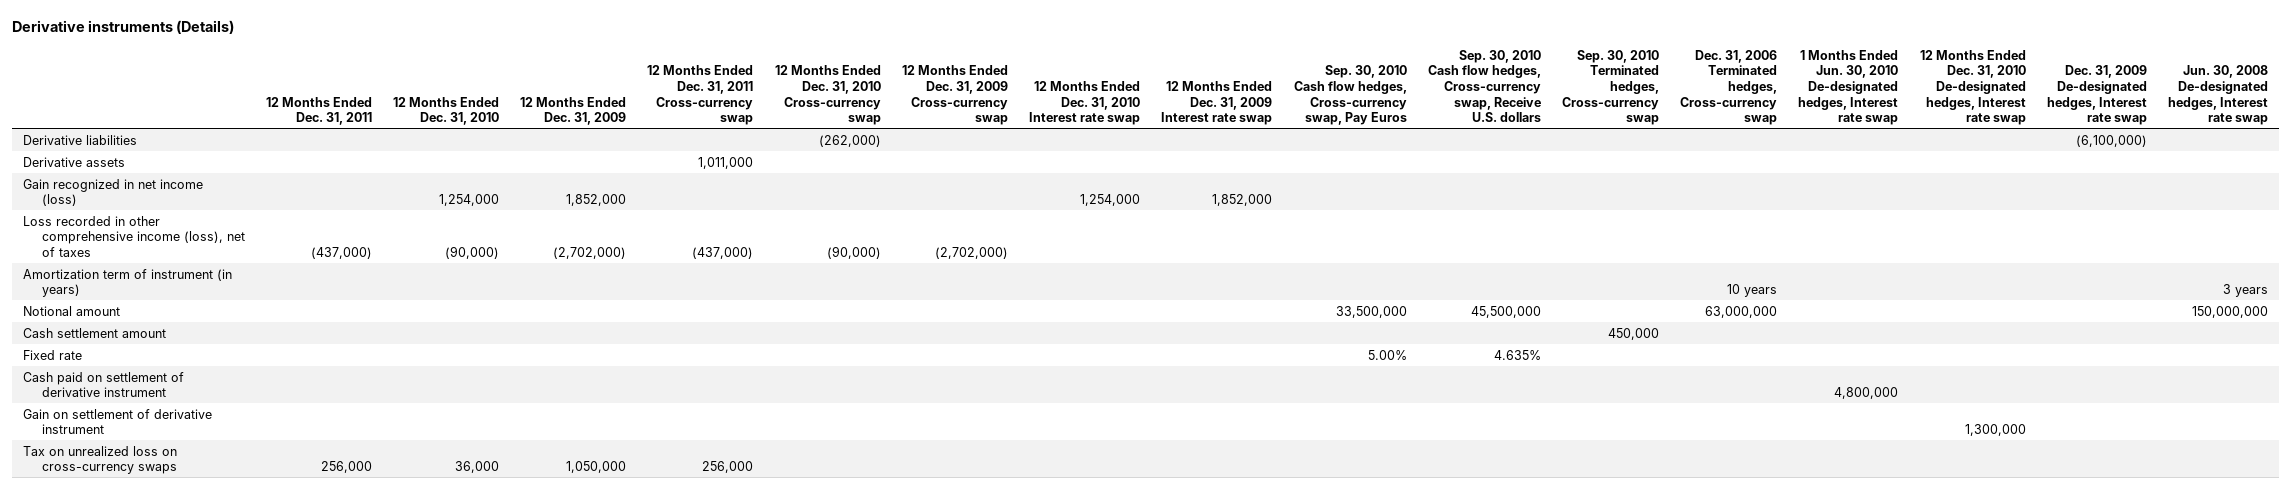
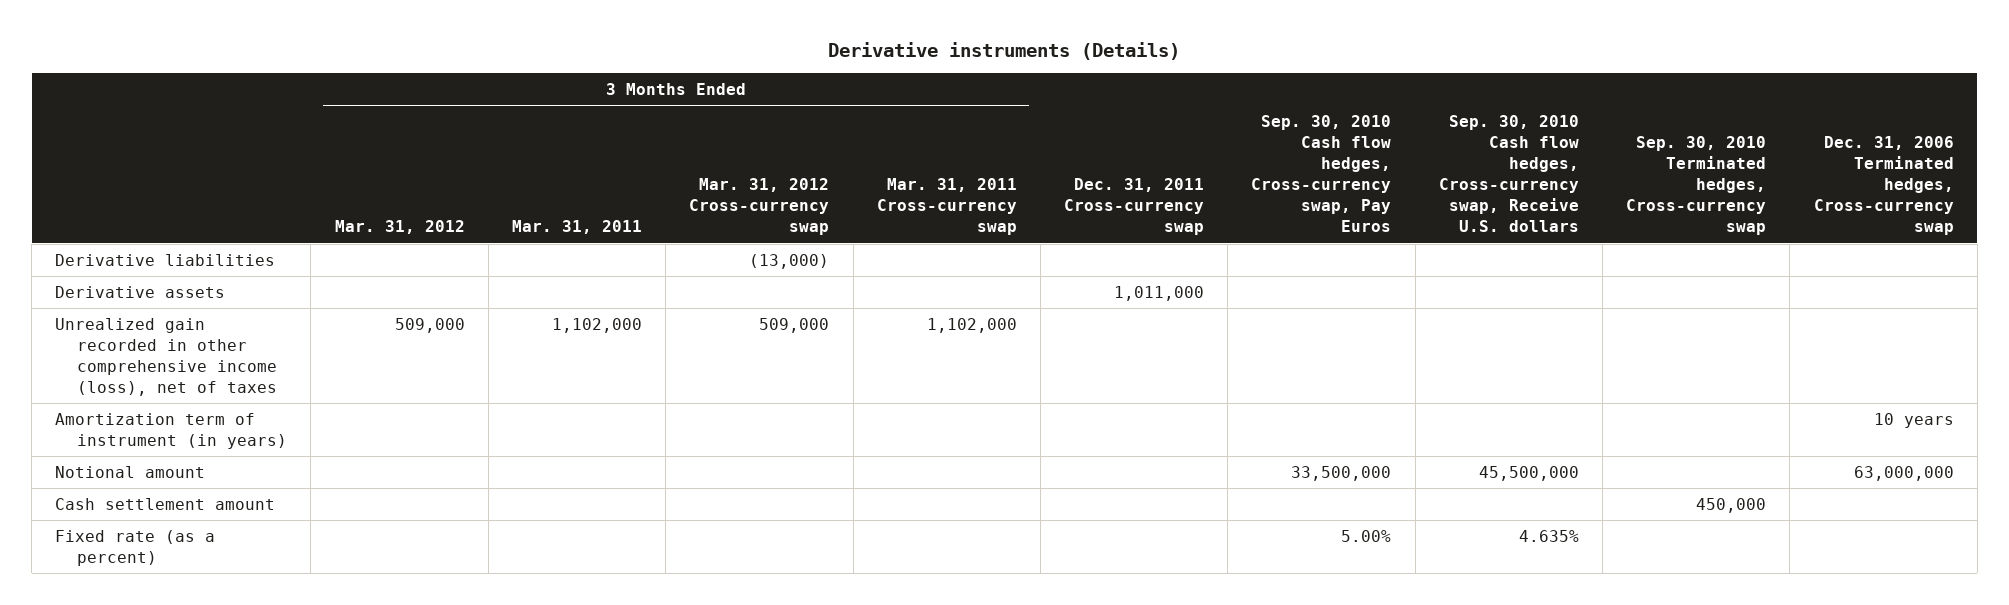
- | 12 Months Ended Dec. 31, 2011 | 12 Months Ended Dec. 31, 2010 | 12 Months Ended Dec. 31, 2009 | 12 Months Ended Dec. 31, 2011 Cross-currency swap | 12 Months Ended Dec. 31, 2010 Cross-currency swap | 12 Months Ended Dec. 31, 2009 Cross-currency swap | 12 Months Ended Dec. 31, 2010 Interest rate swap | 12 Months Ended Dec. 31, 2009 Interest rate swap | Sep. 30, 2010 Cash flow hedges, Cross-currency swap, Pay Euros | Sep. 30, 2010 Cash flow hedges, Cross-currency swap, Receive U.S. dollars | Sep. 30, 2010 Terminated hedges, Cross-currency swap | Dec. 31, 2006 Terminated hedges, Cross-currency swap | 1 Months Ended Jun. 30, 2010 De-designated hedges, Interest rate swap | 12 Months Ended Dec. 31, 2010 De-designated hedges, Interest rate swap | Dec. 31, 2009 De-designated hedges, Interest rate swap | Jun. 30, 2008 De-designated hedges, Interest rate swap
+ | 3 Months Ended Mar. 31, 2012 | 3 Months Ended Mar. 31, 2011 | 3 Months Ended Mar. 31, 2012 Cross-currency swap | 3 Months Ended Mar. 31, 2011 Cross-currency swap | Dec. 31, 2011 Cross-currency swap | Sep. 30, 2010 Cash flow hedges, Cross-currency swap, Pay Euros | Sep. 30, 2010 Cash flow hedges, Cross-currency swap, Receive U.S. dollars | Sep. 30, 2010 Terminated hedges, Cross-currency swap | Dec. 31, 2006 Terminated hedges, Cross-currency swap
- Gain recognized in net income (loss) | | 1,254,000 | 1,852,000 | | | | 1,254,000 | 1,852,000 | | | | | | | |
- Loss recorded in other comprehensive income (loss), net of taxes | (437,000) | (90,000) | (2,702,000) | (437,000) | (90,000) | (2,702,000) | | | | | | | | | |
+ Unrealized gain recorded in other comprehensive income (loss), net of taxes | 509,000 | 1,102,000 | 509,000 | 1,102,000 | | | | |
- Fixed rate | | | | | | | | | 5.00% | 4.635% | | | | | |
- Cash paid on settlement of derivative instrument | | | | | | | | | | | | | 4,800,000 | | |
- Gain on settlement of derivative instrument | | | | | | | | | | | | | | 1,300,000 | |
- Tax on unrealized loss on cross-currency swaps | 256,000 | 36,000 | 1,050,000 | 256,000 | | | | | | | | | | | |
+ Fixed rate (as a percent) | | | | | | 5.00% | 4.635% | |

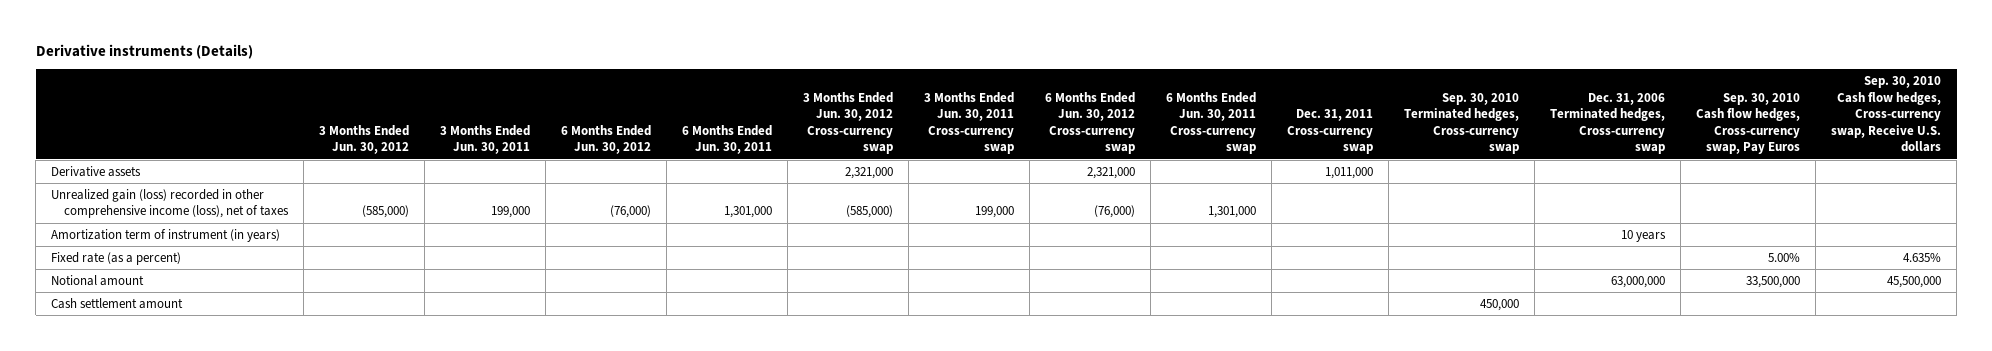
- | 3 Months Ended Mar. 31, 2012 | 3 Months Ended Mar. 31, 2011 | 3 Months Ended Mar. 31, 2012 Cross-currency swap | 3 Months Ended Mar. 31, 2011 Cross-currency swap | Dec. 31, 2011 Cross-currency swap | Sep. 30, 2010 Cash flow hedges, Cross-currency swap, Pay Euros | Sep. 30, 2010 Cash flow hedges, Cross-currency swap, Receive U.S. dollars | Sep. 30, 2010 Terminated hedges, Cross-currency swap | Dec. 31, 2006 Terminated hedges, Cross-currency swap
+ | 3 Months Ended Jun. 30, 2012 | 3 Months Ended Jun. 30, 2011 | 6 Months Ended Jun. 30, 2012 | 6 Months Ended Jun. 30, 2011 | 3 Months Ended Jun. 30, 2012 Cross-currency swap | 3 Months Ended Jun. 30, 2011 Cross-currency swap | 6 Months Ended Jun. 30, 2012 Cross-currency swap | 6 Months Ended Jun. 30, 2011 Cross-currency swap | Dec. 31, 2011 Cross-currency swap | Sep. 30, 2010 Terminated hedges, Cross-currency swap | Dec. 31, 2006 Terminated hedges, Cross-currency swap | Sep. 30, 2010 Cash flow hedges, Cross-currency swap, Pay Euros | Sep. 30, 2010 Cash flow hedges, Cross-currency swap, Receive U.S. dollars
- Derivative liabilities | | | (13,000) | | | | | |
- Unrealized gain recorded in other comprehensive income (loss), net of taxes | 509,000 | 1,102,000 | 509,000 | 1,102,000 | | | | |
+ Unrealized gain (loss) recorded in other comprehensive income (loss), net of taxes | (585,000) | 199,000 | (76,000) | 1,301,000 | (585,000) | 199,000 | (76,000) | 1,301,000 | | | | |
moved up: Fixed rate (as a percent) | | | | | | | | | | | | 5.00% | 4.635%

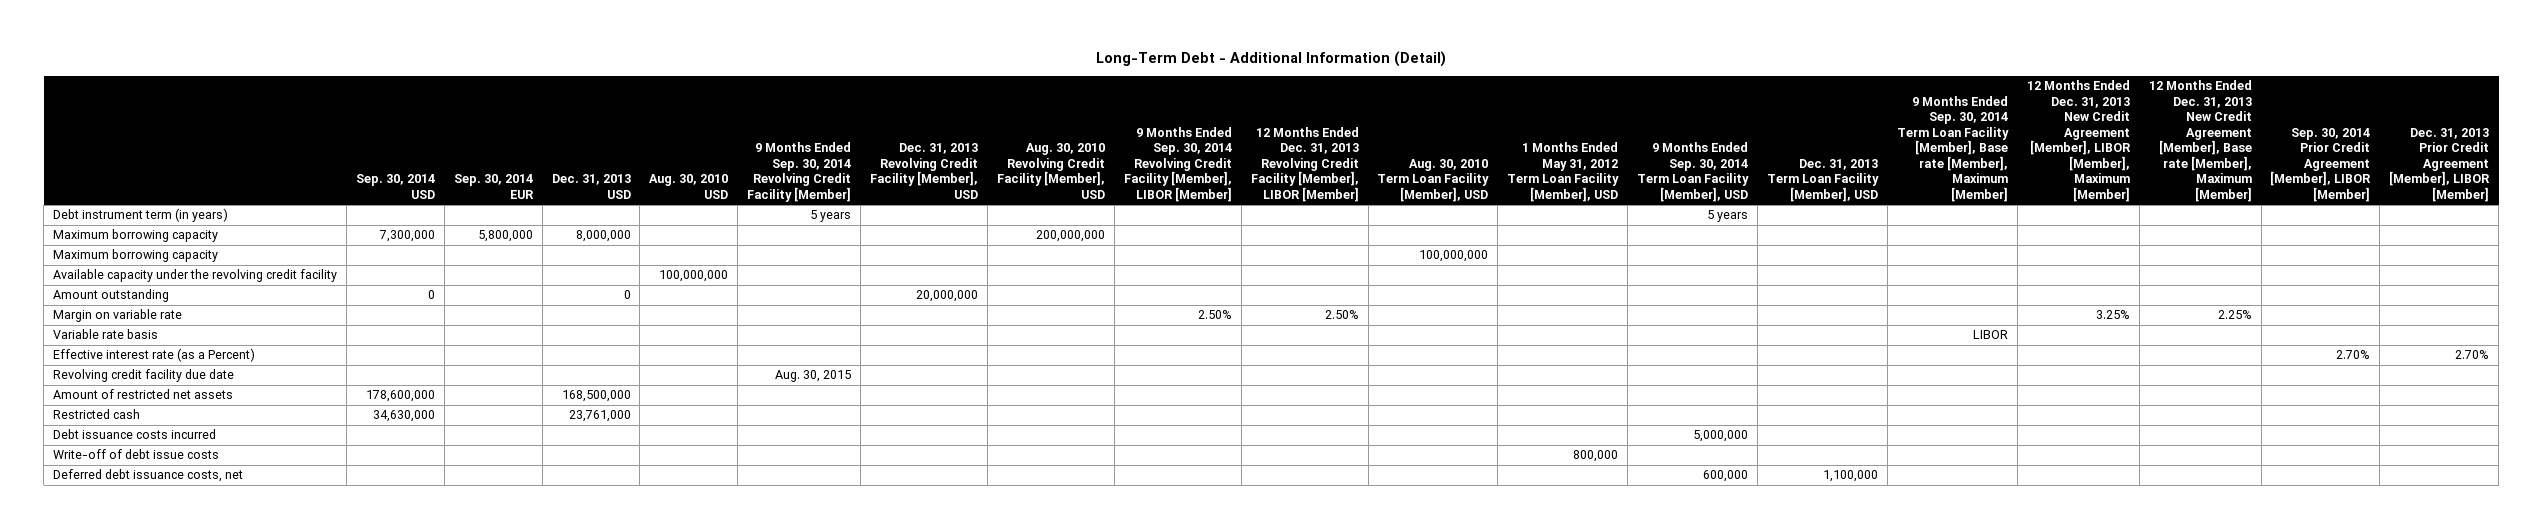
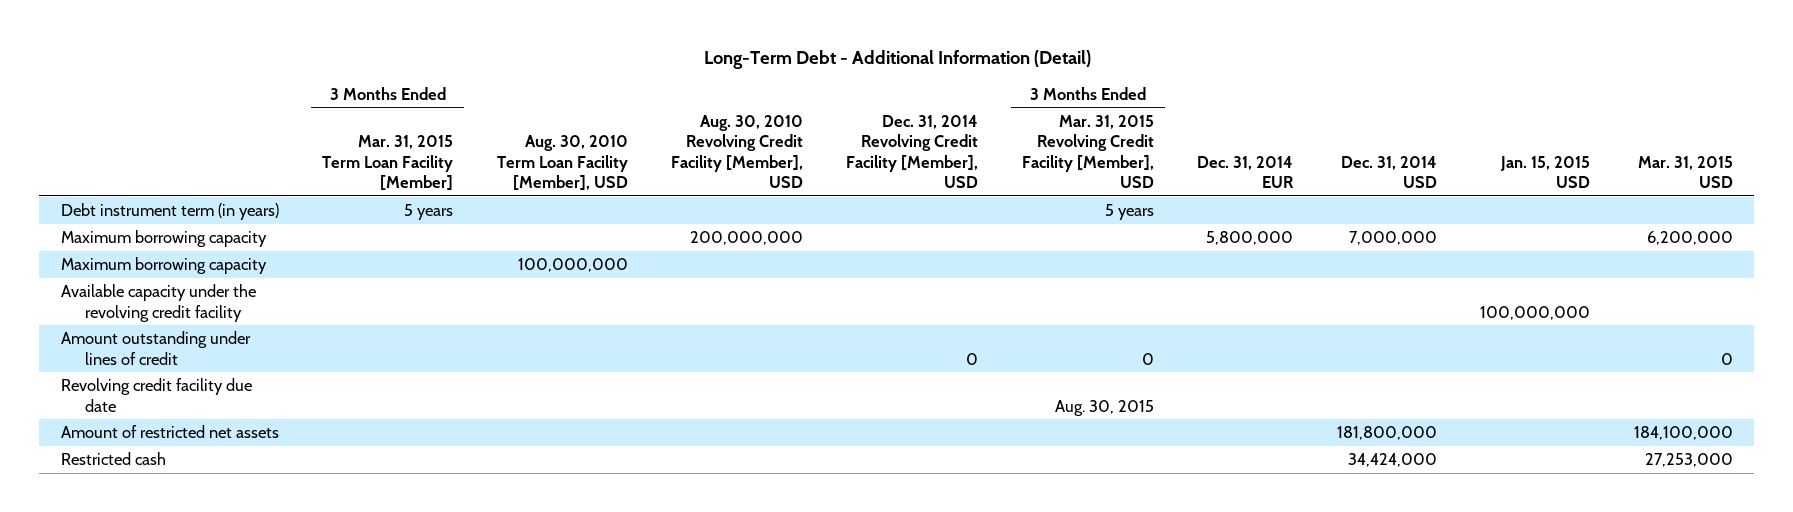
- | Sep. 30, 2014 USD | Sep. 30, 2014 EUR | Dec. 31, 2013 USD | Aug. 30, 2010 USD | 9 Months Ended Sep. 30, 2014 Revolving Credit Facility [Member] | Dec. 31, 2013 Revolving Credit Facility [Member], USD | Aug. 30, 2010 Revolving Credit Facility [Member], USD | 9 Months Ended Sep. 30, 2014 Revolving Credit Facility [Member], LIBOR [Member] | 12 Months Ended Dec. 31, 2013 Revolving Credit Facility [Member], LIBOR [Member] | Aug. 30, 2010 Term Loan Facility [Member], USD | 1 Months Ended May 31, 2012 Term Loan Facility [Member], USD | 9 Months Ended Sep. 30, 2014 Term Loan Facility [Member], USD | Dec. 31, 2013 Term Loan Facility [Member], USD | 9 Months Ended Sep. 30, 2014 Term Loan Facility [Member], Base rate [Member], Maximum [Member] | 12 Months Ended Dec. 31, 2013 New Credit Agreement [Member], LIBOR [Member], Maximum [Member] | 12 Months Ended Dec. 31, 2013 New Credit Agreement [Member], Base rate [Member], Maximum [Member] | Sep. 30, 2014 Prior Credit Agreement [Member], LIBOR [Member] | Dec. 31, 2013 Prior Credit Agreement [Member], LIBOR [Member]
+ | 3 Months Ended Mar. 31, 2015 Term Loan Facility [Member] | Aug. 30, 2010 Term Loan Facility [Member], USD | Aug. 30, 2010 Revolving Credit Facility [Member], USD | Dec. 31, 2014 Revolving Credit Facility [Member], USD | 3 Months Ended Mar. 31, 2015 Revolving Credit Facility [Member], USD | Dec. 31, 2014 EUR | Dec. 31, 2014 USD | Jan. 15, 2015 USD | Mar. 31, 2015 USD
- Amount outstanding | 0 | | 0 | | | 20,000,000 | | | | | | | | | | | |
- Margin on variable rate | | | | | | | | 2.50% | 2.50% | | | | | | 3.25% | 2.25% | |
- Variable rate basis | | | | | | | | | | | | | | LIBOR | | | |
- Effective interest rate (as a Percent) | | | | | | | | | | | | | | | | | 2.70% | 2.70%
+ Amount outstanding under lines of credit | | | | 0 | 0 | | | | 0
- Debt issuance costs incurred | | | | | | | | | | | | 5,000,000 | | | | | |
- Write-off of debt issue costs | | | | | | | | | | | 800,000 | | | | | | |
- Deferred debt issuance costs, net | | | | | | | | | | | | 600,000 | 1,100,000 | | | | |

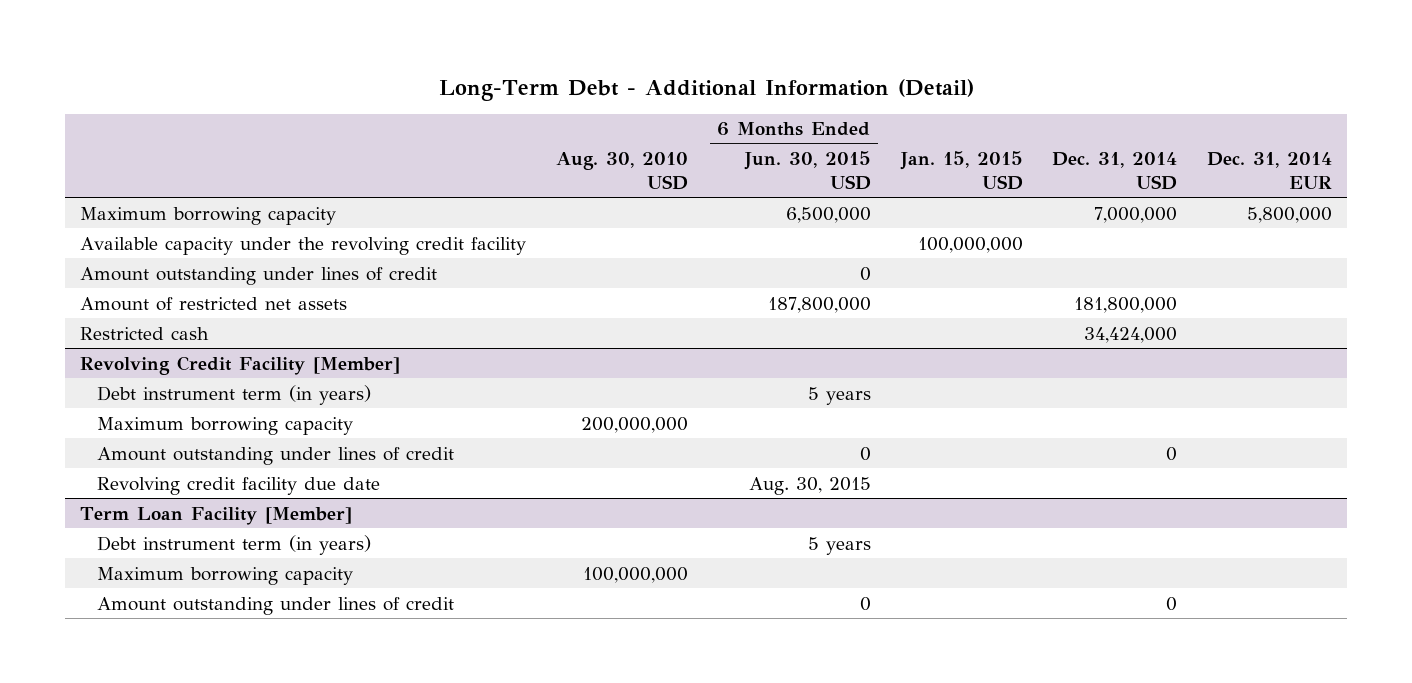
- | 3 Months Ended Mar. 31, 2015 Term Loan Facility [Member] | Aug. 30, 2010 Term Loan Facility [Member], USD | Aug. 30, 2010 Revolving Credit Facility [Member], USD | Dec. 31, 2014 Revolving Credit Facility [Member], USD | 3 Months Ended Mar. 31, 2015 Revolving Credit Facility [Member], USD | Dec. 31, 2014 EUR | Dec. 31, 2014 USD | Jan. 15, 2015 USD | Mar. 31, 2015 USD
+ | Aug. 30, 2010 USD | 6 Months Ended Jun. 30, 2015 USD | Jan. 15, 2015 USD | Dec. 31, 2014 USD | Dec. 31, 2014 EUR
- Debt instrument term (in years) | 5 years | | | | 5 years | | | |
- Maximum borrowing capacity | | 100,000,000 | | | | | | |
- Revolving credit facility due date | | | | | Aug. 30, 2015 | | | |
+ Revolving Credit Facility [Member]
+ Debt instrument term (in years) | | 5 years | | |
+ Maximum borrowing capacity | 200,000,000 | | | |
+ Amount outstanding under lines of credit | | 0 | | 0 |
+ Revolving credit facility due date | | Aug. 30, 2015 | | |
+ Term Loan Facility [Member]
+ Debt instrument term (in years) | | 5 years | | |
+ Maximum borrowing capacity | 100,000,000 | | | |
+ Amount outstanding under lines of credit | | 0 | | 0 |

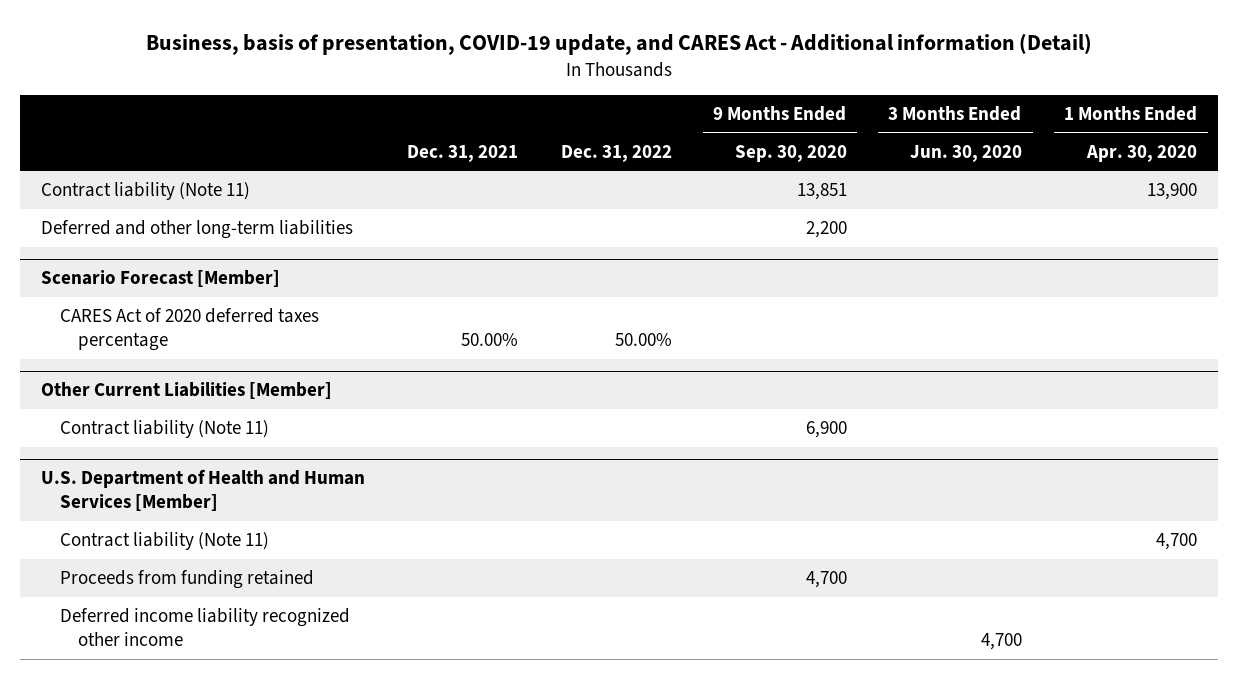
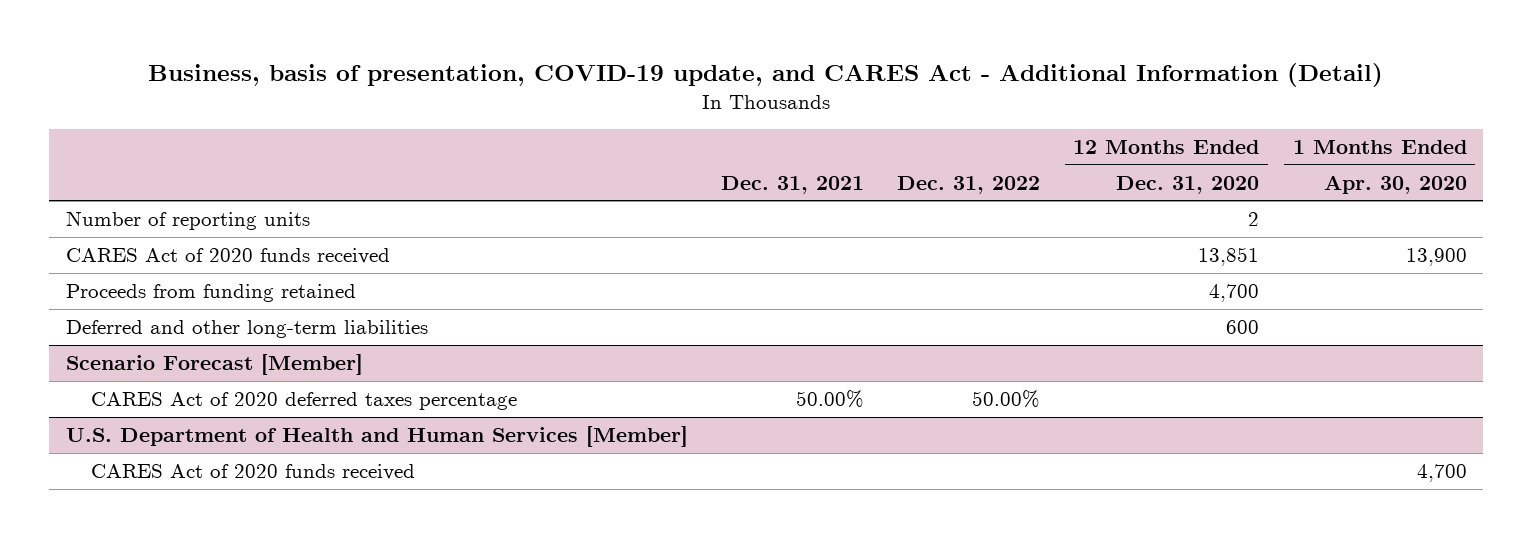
- Business, basis of presentation, COVID-19 update, and CARES Act - Additional information (Detail)
+ Business, basis of presentation, COVID-19 update, and CARES Act - Additional Information (Detail)
- | Dec. 31, 2021 | Dec. 31, 2022 | 9 Months Ended Sep. 30, 2020 | 3 Months Ended Jun. 30, 2020 | 1 Months Ended Apr. 30, 2020
+ | Dec. 31, 2021 | Dec. 31, 2022 | 12 Months Ended Dec. 31, 2020 | 1 Months Ended Apr. 30, 2020
- Contract liability (Note 11) | | | 13,851 | | 13,900
+ Number of reporting units | | | 2 |
+ CARES Act of 2020 funds received | | | 13,851 | 13,900
+ Proceeds from funding retained | | | 4,700 |
- Other Current Liabilities [Member]
- Contract liability (Note 11) | | | 6,900 | |
@ U.S. Department of Health and Human Services [Member]
- Contract liability (Note 11) | | | | | 4,700
- Proceeds from funding retained | | | 4,700 | |
- Deferred income liability recognized other income | | | | 4,700 |
+ CARES Act of 2020 funds received | | | | 4,700

